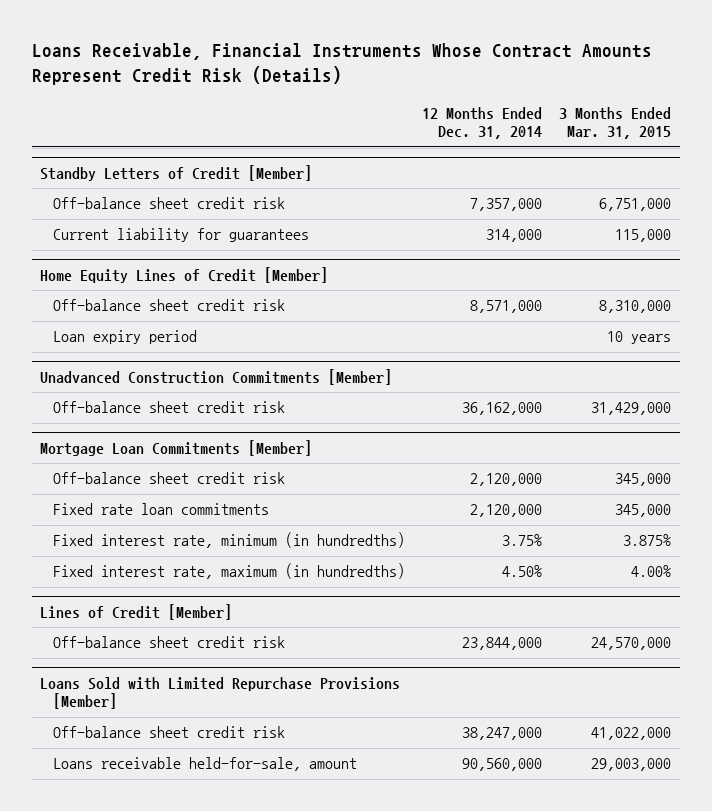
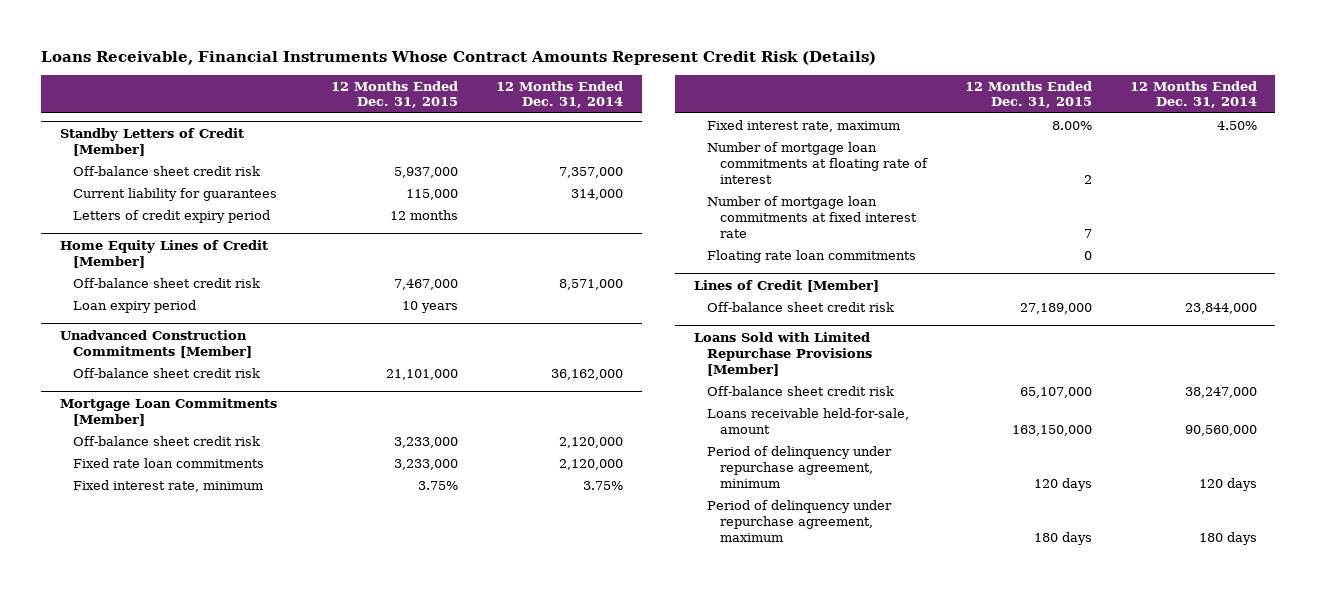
- | 12 Months Ended Dec. 31, 2014 | 3 Months Ended Mar. 31, 2015
+ | 12 Months Ended Dec. 31, 2015 | 12 Months Ended Dec. 31, 2014
@ Standby Letters of Credit [Member]
+ Letters of credit expiry period | 12 months |
@ Mortgage Loan Commitments [Member]
- Fixed interest rate, minimum (in hundredths) | 3.75% | 3.875%
- Fixed interest rate, maximum (in hundredths) | 4.50% | 4.00%
+ Fixed interest rate, minimum | 3.75% | 3.75%
+ Fixed interest rate, maximum | 8.00% | 4.50%
+ Number of mortgage loan commitments at floating rate of interest | 2 |
+ Number of mortgage loan commitments at fixed interest rate | 7 |
+ Floating rate loan commitments | 0 |
@ Loans Sold with Limited Repurchase Provisions [Member]
+ Period of delinquency under repurchase agreement, minimum | 120 days | 120 days
+ Period of delinquency under repurchase agreement, maximum | 180 days | 180 days

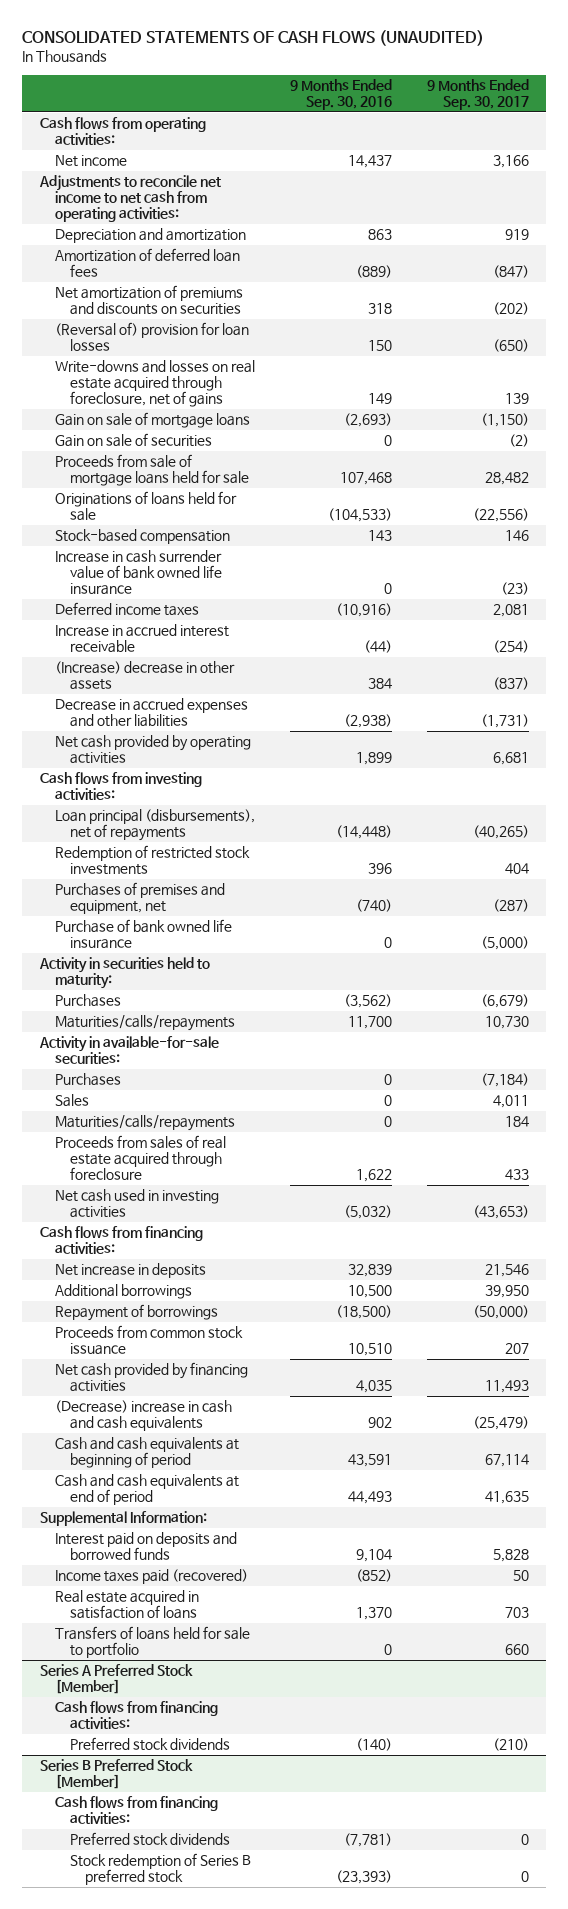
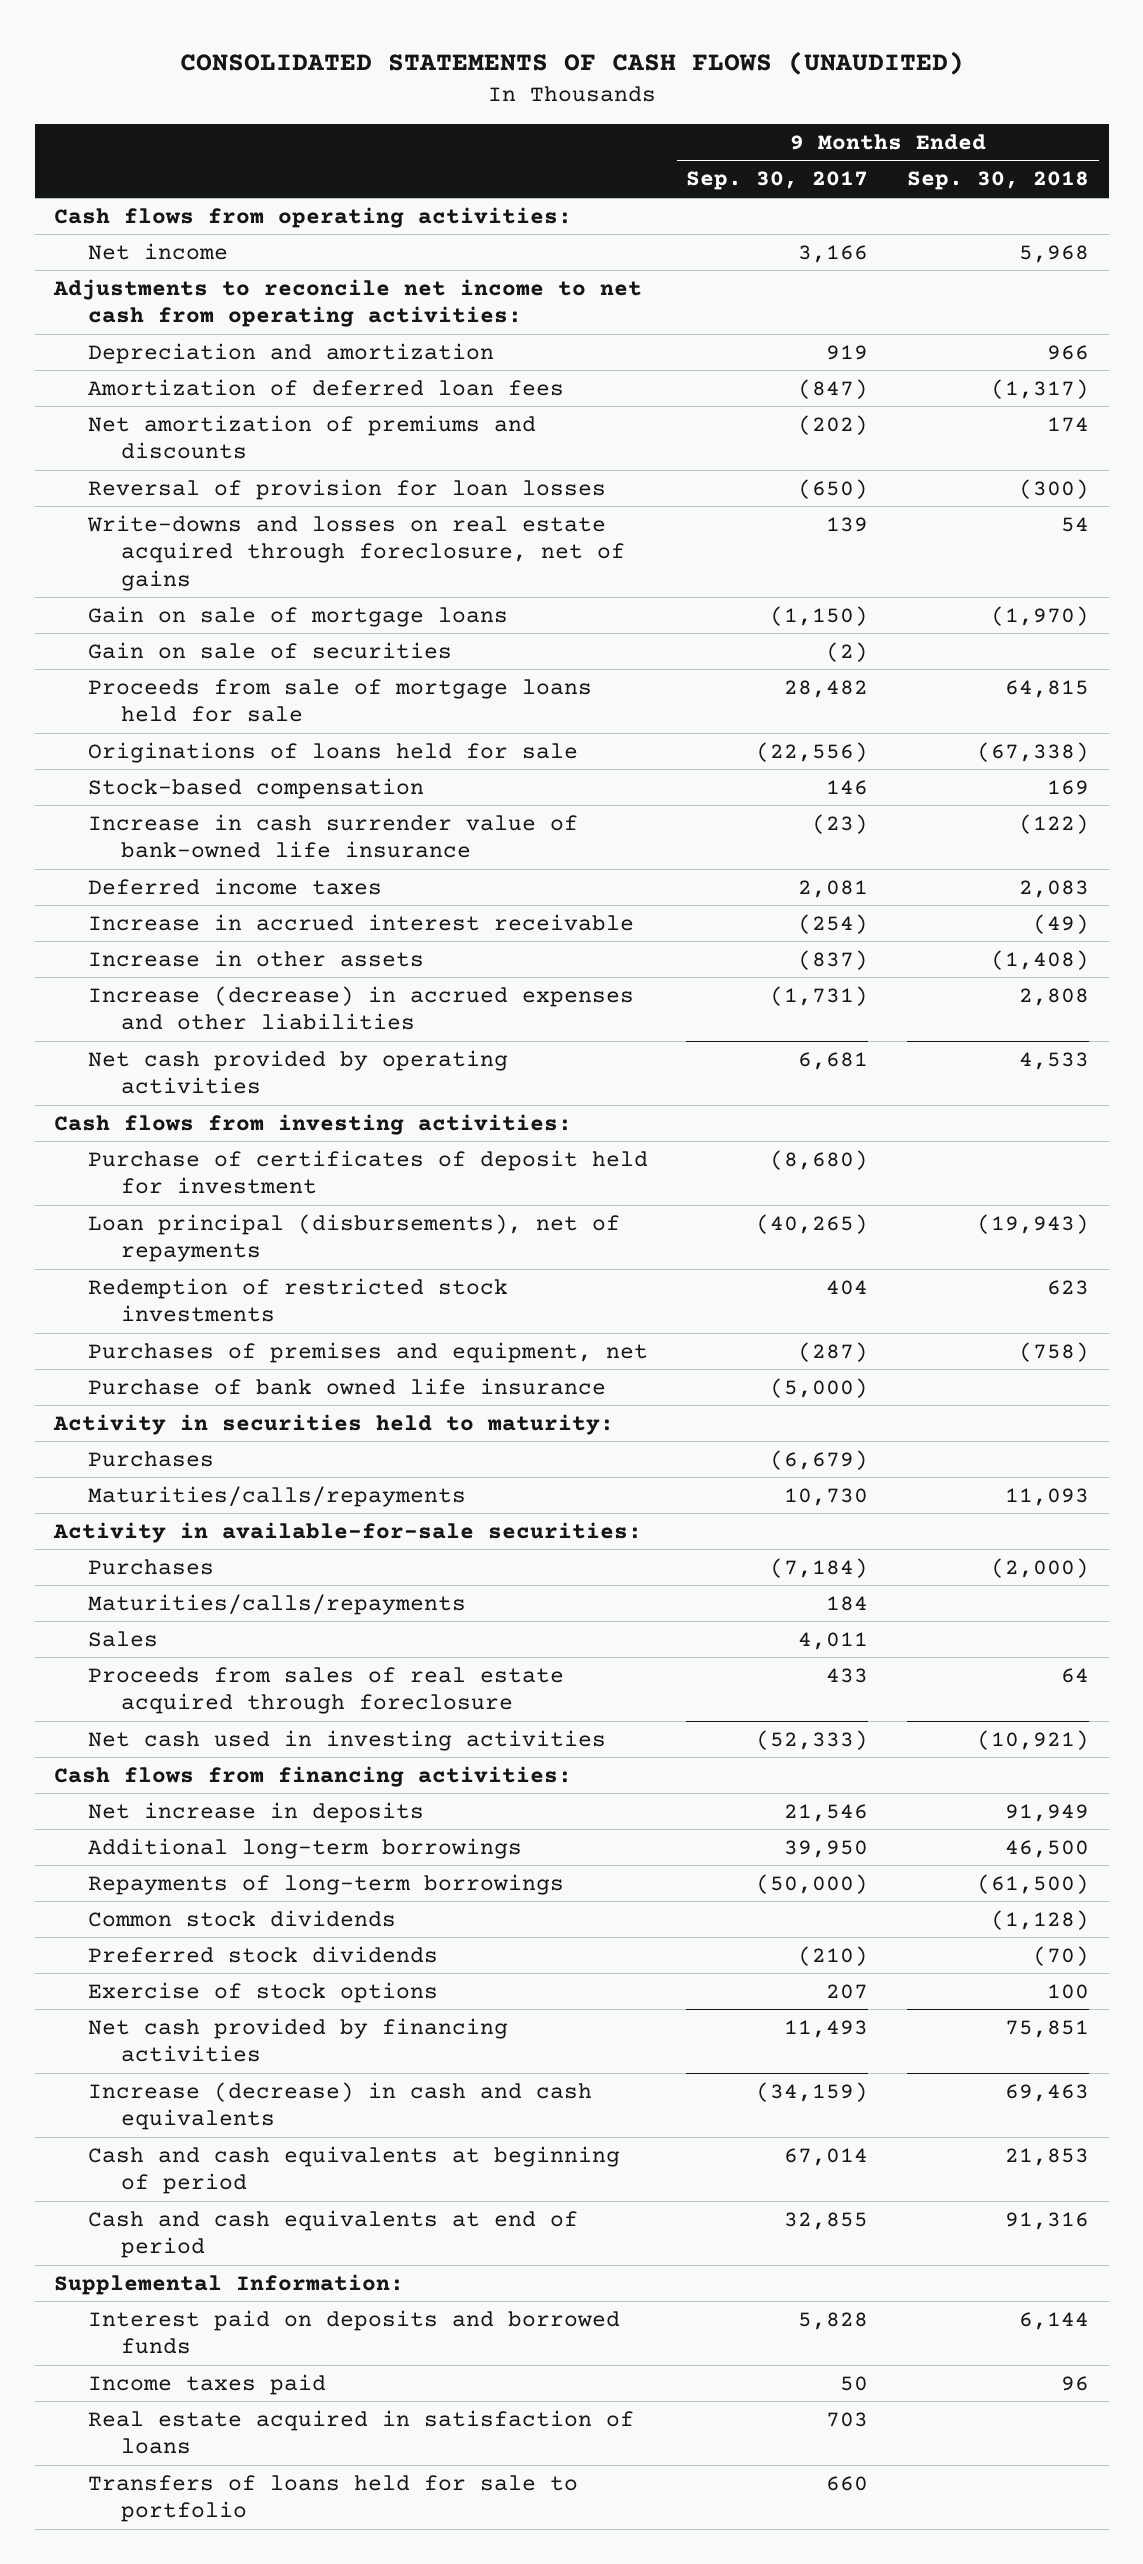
- | 9 Months Ended Sep. 30, 2016 | 9 Months Ended Sep. 30, 2017
+ | 9 Months Ended Sep. 30, 2017 | 9 Months Ended Sep. 30, 2018
- Net amortization of premiums and discounts on securities | 318 | (202)
- (Reversal of) provision for loan losses | 150 | (650)
+ Net amortization of premiums and discounts | (202) | 174
+ Reversal of provision for loan losses | (650) | (300)
- Increase in cash surrender value of bank owned life insurance | 0 | (23)
+ Increase in cash surrender value of bank-owned life insurance | (23) | (122)
- (Increase) decrease in other assets | 384 | (837)
- Decrease in accrued expenses and other liabilities | (2,938) | (1,731)
+ Increase in other assets | (837) | (1,408)
+ Increase (decrease) in accrued expenses and other liabilities | (1,731) | 2,808
+ Purchase of certificates of deposit held for investment | (8,680) |
moved down: Sales | 4,011 |
- Net cash used in investing activities | (5,032) | (43,653)
+ Net cash used in investing activities | (52,333) | (10,921)
- Additional borrowings | 10,500 | 39,950
- Repayment of borrowings | (18,500) | (50,000)
- Proceeds from common stock issuance | 10,510 | 207
+ Additional long-term borrowings | 39,950 | 46,500
+ Repayments of long-term borrowings | (50,000) | (61,500)
+ Common stock dividends | | (1,128)
+ Preferred stock dividends | (210) | (70)
+ Exercise of stock options | 207 | 100
- (Decrease) increase in cash and cash equivalents | 902 | (25,479)
- Cash and cash equivalents at beginning of period | 43,591 | 67,114
- Cash and cash equivalents at end of period | 44,493 | 41,635
+ Increase (decrease) in cash and cash equivalents | (34,159) | 69,463
+ Cash and cash equivalents at beginning of period | 67,014 | 21,853
+ Cash and cash equivalents at end of period | 32,855 | 91,316
- Income taxes paid (recovered) | (852) | 50
+ Income taxes paid | 50 | 96
- Series A Preferred Stock [Member]
- Cash flows from financing activities:
- Preferred stock dividends | (140) | (210)
- Series B Preferred Stock [Member]
- Cash flows from financing activities:
- Preferred stock dividends | (7,781) | 0
- Stock redemption of Series B preferred stock | (23,393) | 0

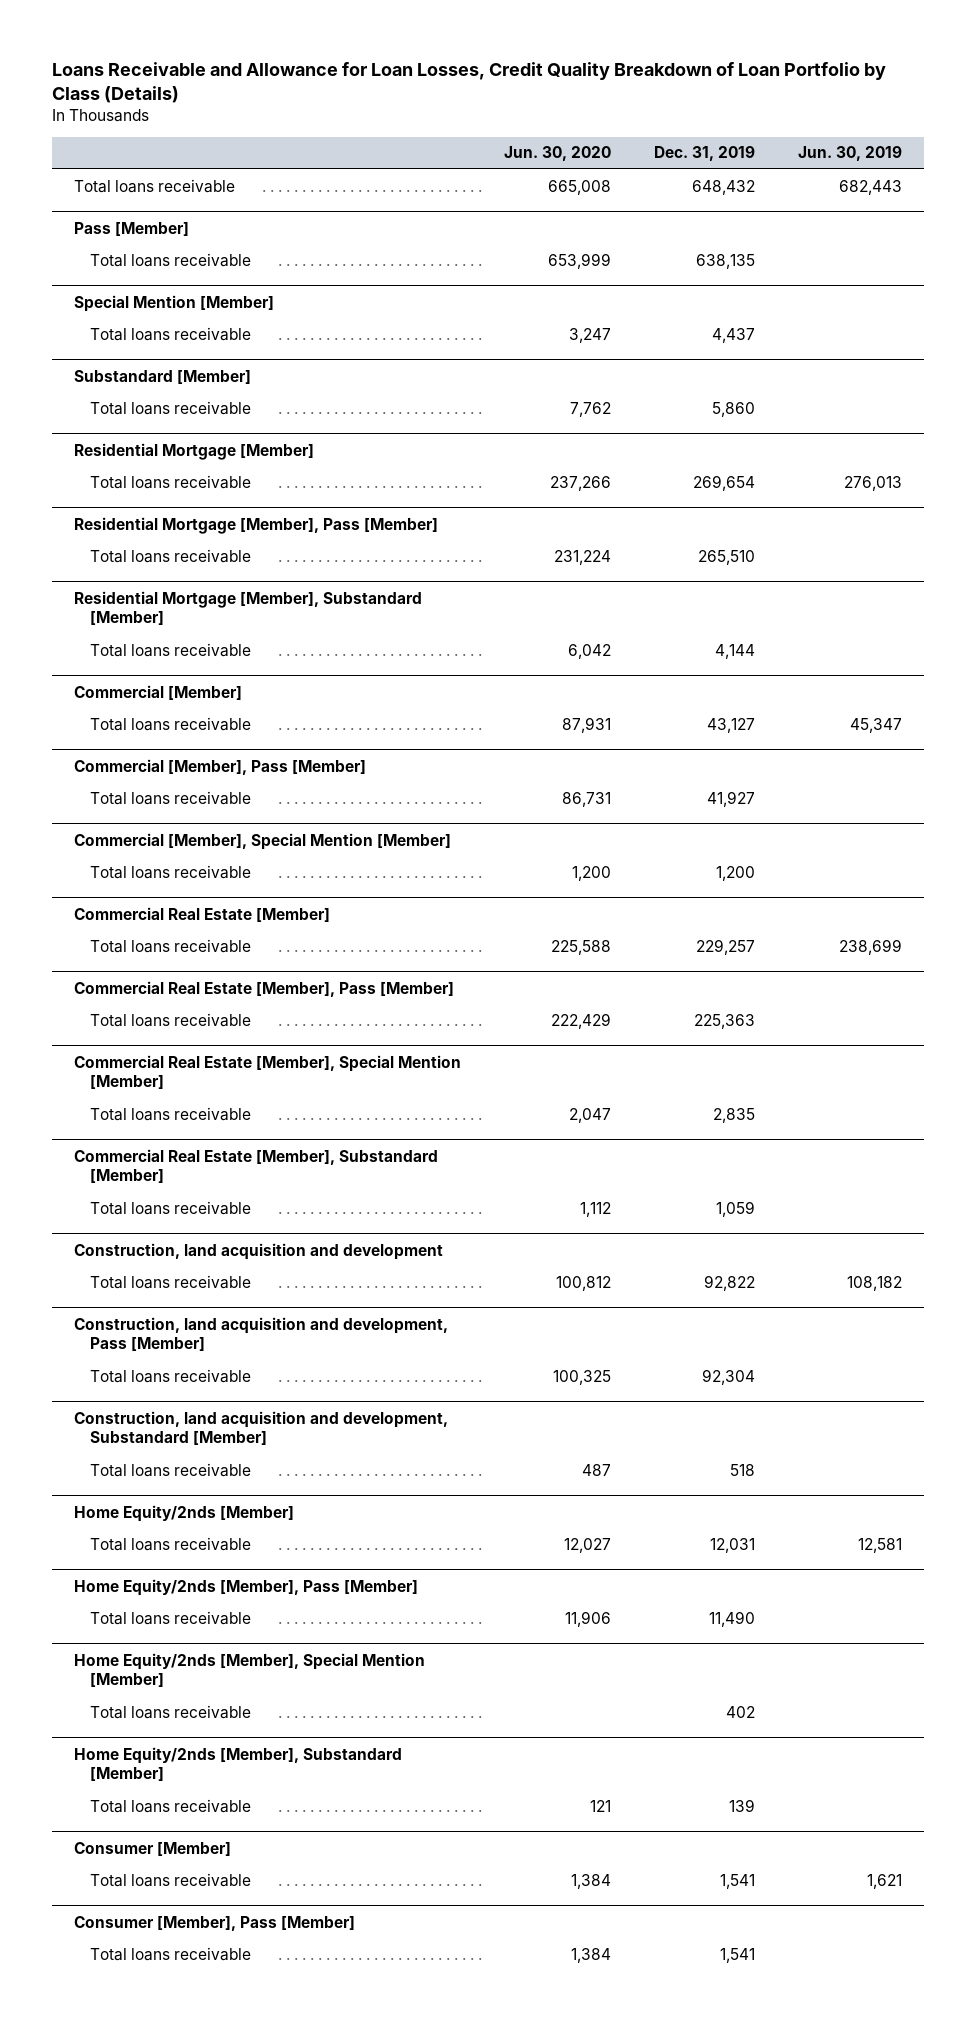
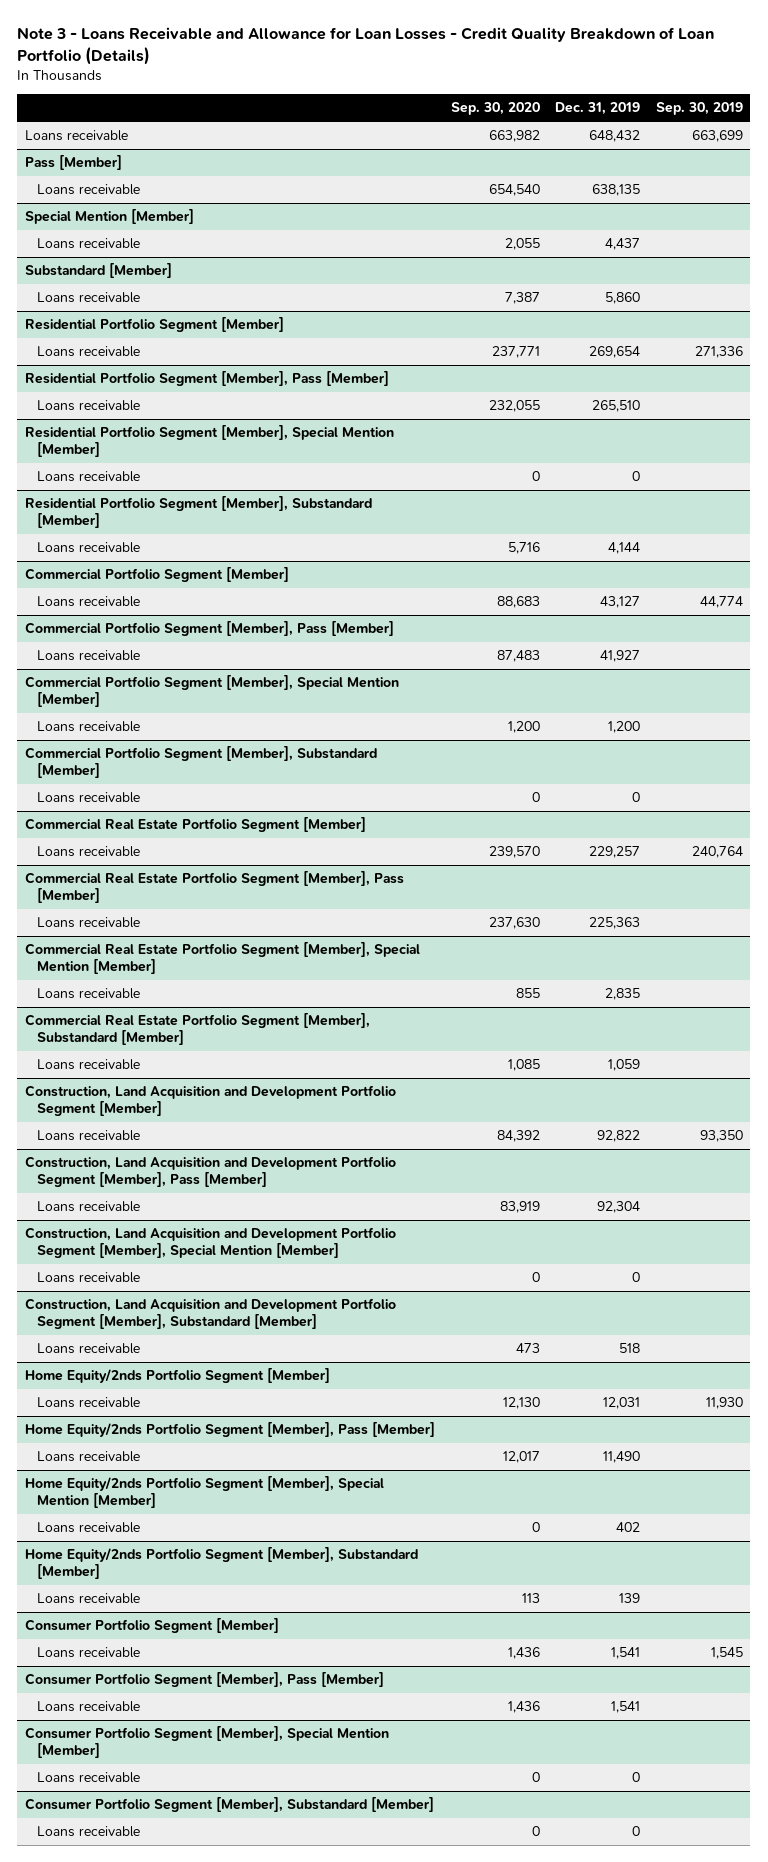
- Loans Receivable and Allowance for Loan Losses, Credit Quality Breakdown of Loan Portfolio by Class (Details)
+ Note 3 - Loans Receivable and Allowance for Loan Losses - Credit Quality Breakdown of Loan Portfolio (Details)
- | Jun. 30, 2020 | Dec. 31, 2019 | Jun. 30, 2019
+ | Sep. 30, 2020 | Dec. 31, 2019 | Sep. 30, 2019
- Total loans receivable | 665,008 | 648,432 | 682,443
+ Loans receivable | 663,982 | 648,432 | 663,699
@ Pass [Member]
- Total loans receivable | 653,999 | 638,135 |
+ Loans receivable | 654,540 | 638,135 |
@ Special Mention [Member]
- Total loans receivable | 3,247 | 4,437 |
+ Loans receivable | 2,055 | 4,437 |
@ Substandard [Member]
- Total loans receivable | 7,762 | 5,860 |
- Residential Mortgage [Member]
- Total loans receivable | 237,266 | 269,654 | 276,013
- Residential Mortgage [Member], Pass [Member]
- Total loans receivable | 231,224 | 265,510 |
- Residential Mortgage [Member], Substandard [Member]
- Total loans receivable | 6,042 | 4,144 |
- Commercial [Member]
- Total loans receivable | 87,931 | 43,127 | 45,347
- Commercial [Member], Pass [Member]
- Total loans receivable | 86,731 | 41,927 |
- Commercial [Member], Special Mention [Member]
- Total loans receivable | 1,200 | 1,200 |
- Commercial Real Estate [Member]
- Total loans receivable | 225,588 | 229,257 | 238,699
- Commercial Real Estate [Member], Pass [Member]
- Total loans receivable | 222,429 | 225,363 |
- Commercial Real Estate [Member], Special Mention [Member]
- Total loans receivable | 2,047 | 2,835 |
- Commercial Real Estate [Member], Substandard [Member]
- Total loans receivable | 1,112 | 1,059 |
- Construction, land acquisition and development
- Total loans receivable | 100,812 | 92,822 | 108,182
- Construction, land acquisition and development, Pass [Member]
- Total loans receivable | 100,325 | 92,304 |
- Construction, land acquisition and development, Substandard [Member]
- Total loans receivable | 487 | 518 |
- Home Equity/2nds [Member]
- Total loans receivable | 12,027 | 12,031 | 12,581
- Home Equity/2nds [Member], Pass [Member]
- Total loans receivable | 11,906 | 11,490 |
- Home Equity/2nds [Member], Special Mention [Member]
- Total loans receivable | | 402 |
- Home Equity/2nds [Member], Substandard [Member]
- Total loans receivable | 121 | 139 |
- Consumer [Member]
- Total loans receivable | 1,384 | 1,541 | 1,621
- Consumer [Member], Pass [Member]
- Total loans receivable | 1,384 | 1,541 |
@ Substandard [Member]
+ Loans receivable | 7,387 | 5,860 |
+ Residential Portfolio Segment [Member]
+ Loans receivable | 237,771 | 269,654 | 271,336
+ Residential Portfolio Segment [Member], Pass [Member]
+ Loans receivable | 232,055 | 265,510 |
+ Residential Portfolio Segment [Member], Special Mention [Member]
+ Loans receivable | 0 | 0 |
+ Residential Portfolio Segment [Member], Substandard [Member]
+ Loans receivable | 5,716 | 4,144 |
+ Commercial Portfolio Segment [Member]
+ Loans receivable | 88,683 | 43,127 | 44,774
+ Commercial Portfolio Segment [Member], Pass [Member]
+ Loans receivable | 87,483 | 41,927 |
+ Commercial Portfolio Segment [Member], Special Mention [Member]
+ Loans receivable | 1,200 | 1,200 |
+ Commercial Portfolio Segment [Member], Substandard [Member]
+ Loans receivable | 0 | 0 |
+ Commercial Real Estate Portfolio Segment [Member]
+ Loans receivable | 239,570 | 229,257 | 240,764
+ Commercial Real Estate Portfolio Segment [Member], Pass [Member]
+ Loans receivable | 237,630 | 225,363 |
+ Commercial Real Estate Portfolio Segment [Member], Special Mention [Member]
+ Loans receivable | 855 | 2,835 |
+ Commercial Real Estate Portfolio Segment [Member], Substandard [Member]
+ Loans receivable | 1,085 | 1,059 |
+ Construction, Land Acquisition and Development Portfolio Segment [Member]
+ Loans receivable | 84,392 | 92,822 | 93,350
+ Construction, Land Acquisition and Development Portfolio Segment [Member], Pass [Member]
+ Loans receivable | 83,919 | 92,304 |
+ Construction, Land Acquisition and Development Portfolio Segment [Member], Special Mention [Member]
+ Loans receivable | 0 | 0 |
+ Construction, Land Acquisition and Development Portfolio Segment [Member], Substandard [Member]
+ Loans receivable | 473 | 518 |
+ Home Equity/2nds Portfolio Segment [Member]
+ Loans receivable | 12,130 | 12,031 | 11,930
+ Home Equity/2nds Portfolio Segment [Member], Pass [Member]
+ Loans receivable | 12,017 | 11,490 |
+ Home Equity/2nds Portfolio Segment [Member], Special Mention [Member]
+ Loans receivable | 0 | 402 |
+ Home Equity/2nds Portfolio Segment [Member], Substandard [Member]
+ Loans receivable | 113 | 139 |
+ Consumer Portfolio Segment [Member]
+ Loans receivable | 1,436 | 1,541 | 1,545
+ Consumer Portfolio Segment [Member], Pass [Member]
+ Loans receivable | 1,436 | 1,541 |
+ Consumer Portfolio Segment [Member], Special Mention [Member]
+ Loans receivable | 0 | 0 |
+ Consumer Portfolio Segment [Member], Substandard [Member]
+ Loans receivable | 0 | 0 |

